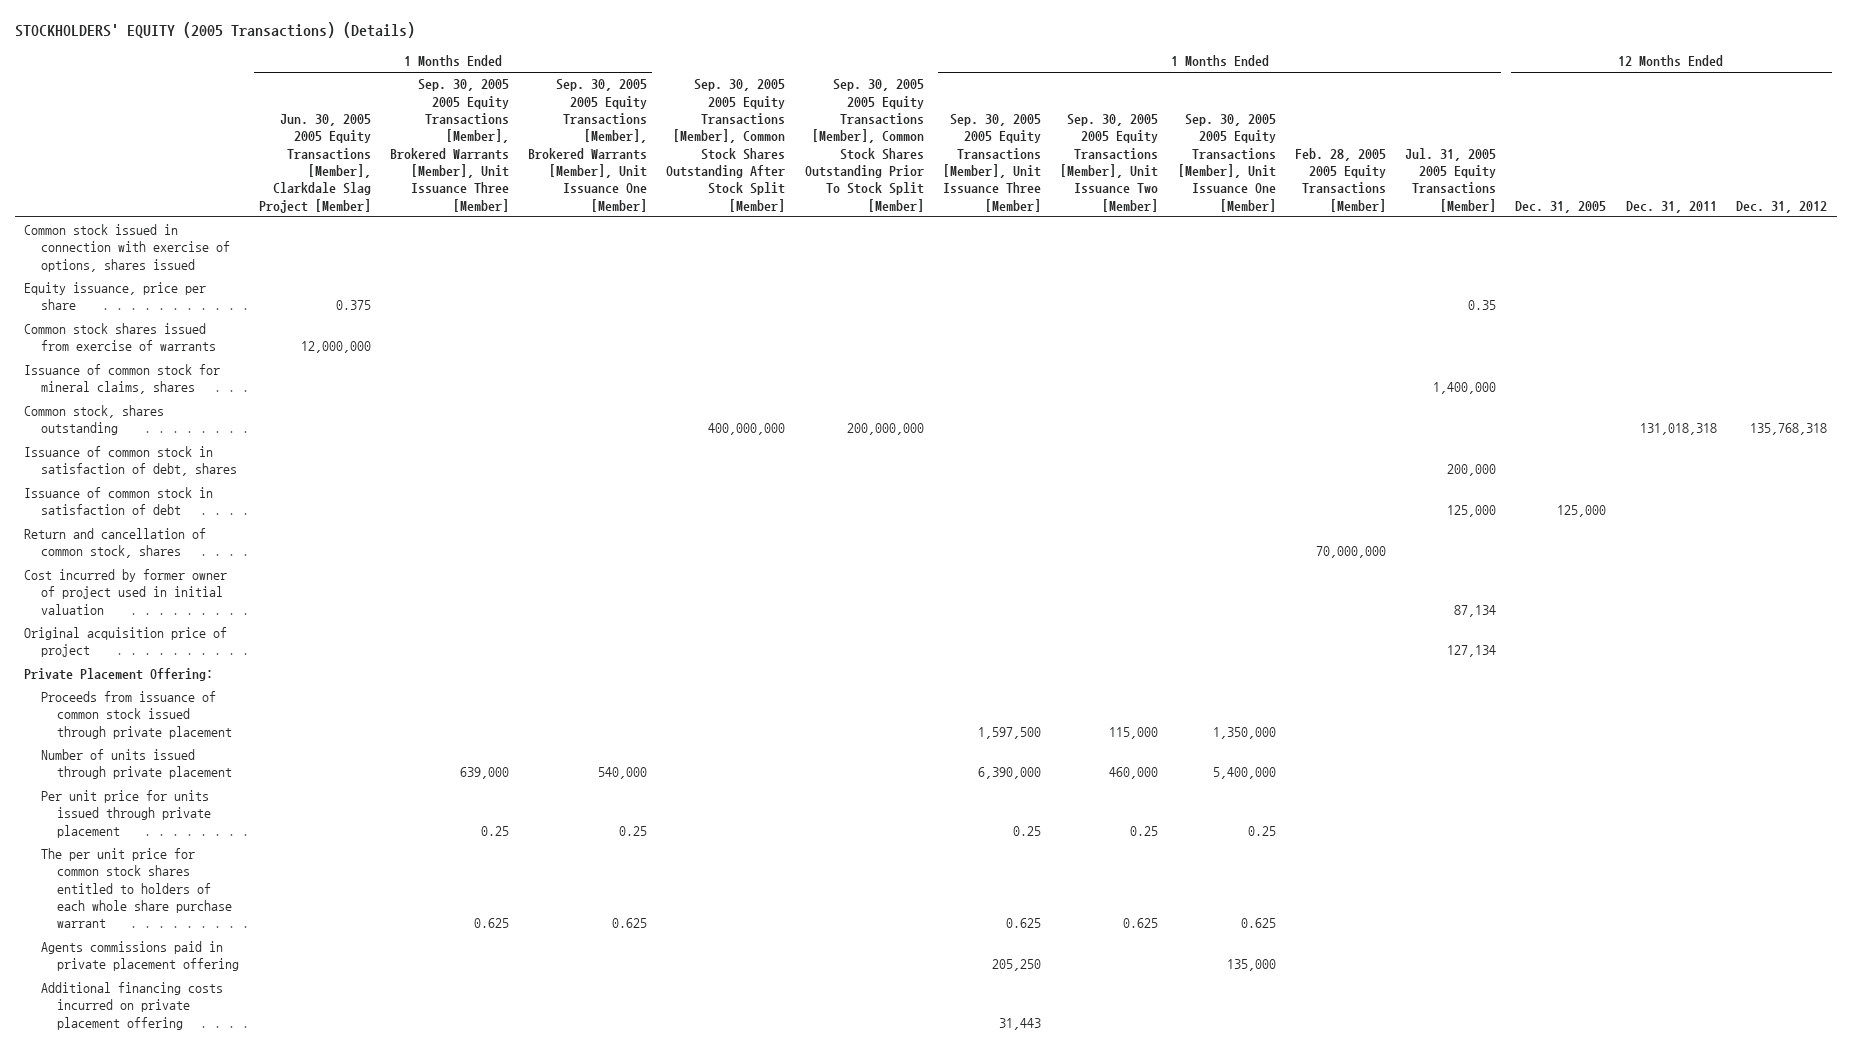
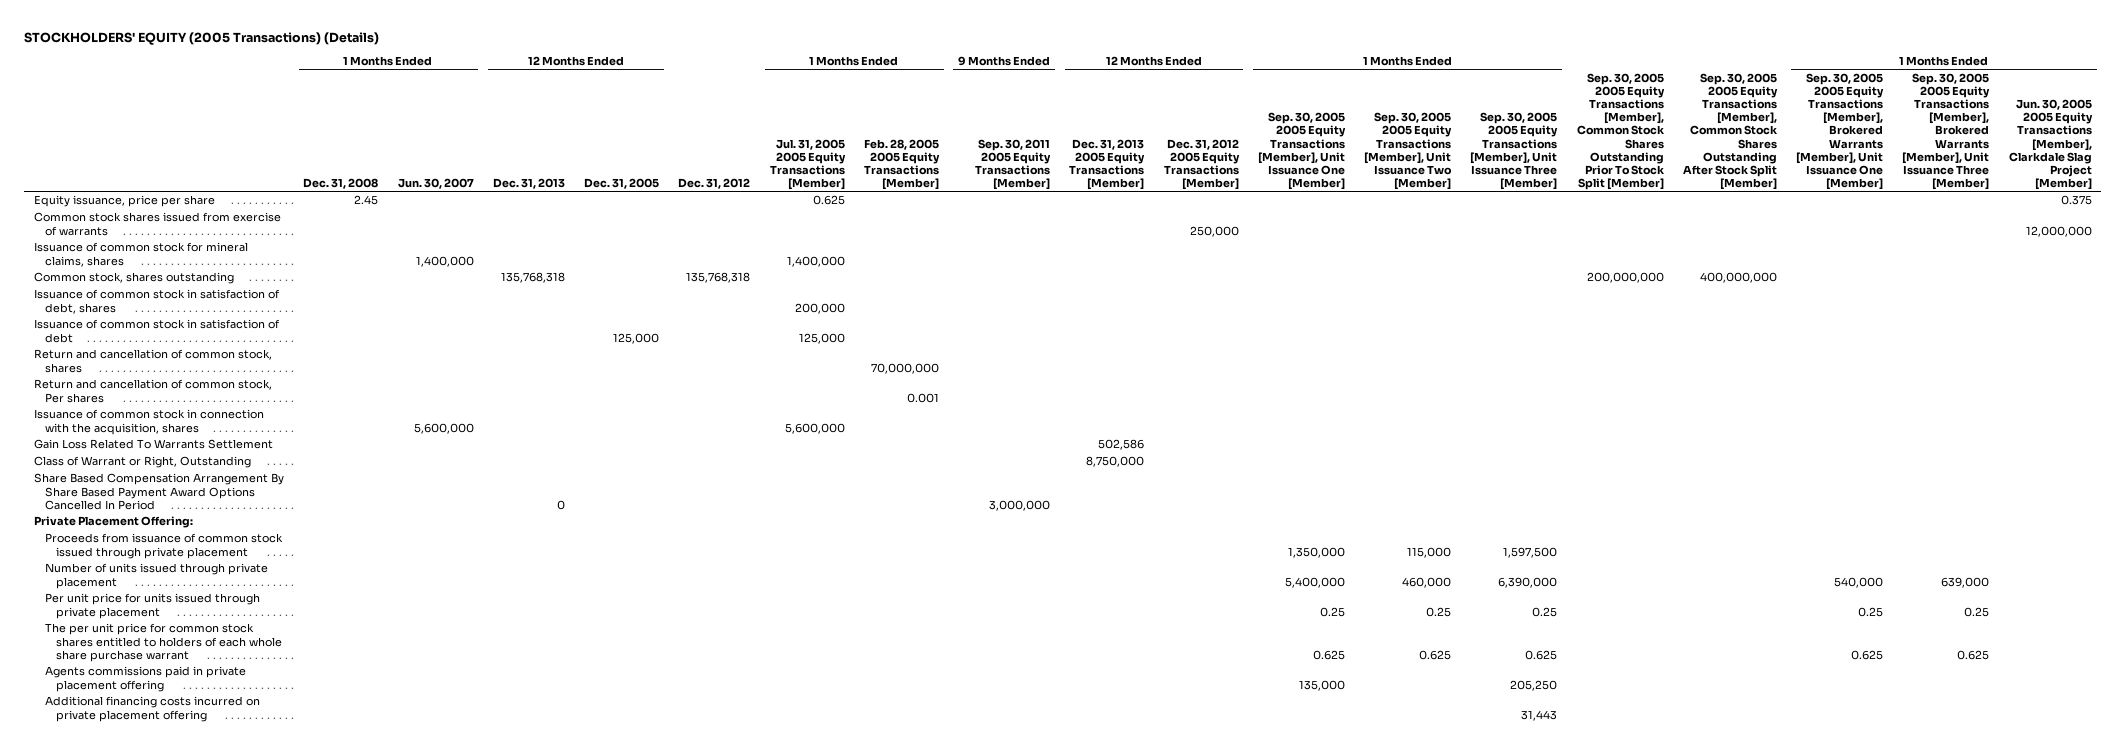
- | 1 Months Ended Jun. 30, 2005 2005 Equity Transactions [Member], Clarkdale Slag Project [Member] | 1 Months Ended Sep. 30, 2005 2005 Equity Transactions [Member], Brokered Warrants [Member], Unit Issuance Three [Member] | 1 Months Ended Sep. 30, 2005 2005 Equity Transactions [Member], Brokered Warrants [Member], Unit Issuance One [Member] | Sep. 30, 2005 2005 Equity Transactions [Member], Common Stock Shares Outstanding After Stock Split [Member] | Sep. 30, 2005 2005 Equity Transactions [Member], Common Stock Shares Outstanding Prior To Stock Split [Member] | 1 Months Ended Sep. 30, 2005 2005 Equity Transactions [Member], Unit Issuance Three [Member] | 1 Months Ended Sep. 30, 2005 2005 Equity Transactions [Member], Unit Issuance Two [Member] | 1 Months Ended Sep. 30, 2005 2005 Equity Transactions [Member], Unit Issuance One [Member] | 1 Months Ended Feb. 28, 2005 2005 Equity Transactions [Member] | 1 Months Ended Jul. 31, 2005 2005 Equity Transactions [Member] | 12 Months Ended Dec. 31, 2005 | 12 Months Ended Dec. 31, 2011 | 12 Months Ended Dec. 31, 2012
+ | 1 Months Ended Dec. 31, 2008 | 1 Months Ended Jun. 30, 2007 | 12 Months Ended Dec. 31, 2013 | 12 Months Ended Dec. 31, 2005 | Dec. 31, 2012 | 1 Months Ended Jul. 31, 2005 2005 Equity Transactions [Member] | 1 Months Ended Feb. 28, 2005 2005 Equity Transactions [Member] | 9 Months Ended Sep. 30, 2011 2005 Equity Transactions [Member] | 12 Months Ended Dec. 31, 2013 2005 Equity Transactions [Member] | 12 Months Ended Dec. 31, 2012 2005 Equity Transactions [Member] | 1 Months Ended Sep. 30, 2005 2005 Equity Transactions [Member], Unit Issuance One [Member] | 1 Months Ended Sep. 30, 2005 2005 Equity Transactions [Member], Unit Issuance Two [Member] | 1 Months Ended Sep. 30, 2005 2005 Equity Transactions [Member], Unit Issuance Three [Member] | Sep. 30, 2005 2005 Equity Transactions [Member], Common Stock Shares Outstanding Prior To Stock Split [Member] | Sep. 30, 2005 2005 Equity Transactions [Member], Common Stock Shares Outstanding After Stock Split [Member] | 1 Months Ended Sep. 30, 2005 2005 Equity Transactions [Member], Brokered Warrants [Member], Unit Issuance One [Member] | 1 Months Ended Sep. 30, 2005 2005 Equity Transactions [Member], Brokered Warrants [Member], Unit Issuance Three [Member] | 1 Months Ended Jun. 30, 2005 2005 Equity Transactions [Member], Clarkdale Slag Project [Member]
- Common stock issued in connection with exercise of options, shares issued
- Equity issuance, price per share | 0.375 | | | | | | | | | 0.35 | | |
+ Equity issuance, price per share | 2.45 | | | | | 0.625 | | | | | | | | | | | | 0.375
- Cost incurred by former owner of project used in initial valuation | | | | | | | | | | 87,134 | | |
- Original acquisition price of project | | | | | | | | | | 127,134 | | |
+ Return and cancellation of common stock, Per shares | | | | | | | 0.001 | | | | | | | | | | |
+ Issuance of common stock in connection with the acquisition, shares | | 5,600,000 | | | | 5,600,000 | | | | | | | | | | | |
+ Gain Loss Related To Warrants Settlement | | | | | | | | | 502,586 | | | | | | | | |
+ Class of Warrant or Right, Outstanding | | | | | | | | | 8,750,000 | | | | | | | | |
+ Share Based Compensation Arrangement By Share Based Payment Award Options Cancelled In Period | | | 0 | | | | | 3,000,000 | | | | | | | | | |

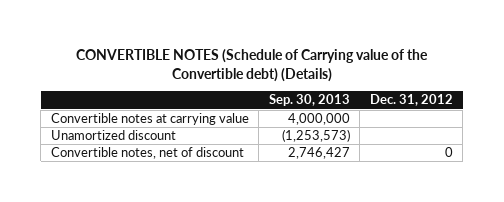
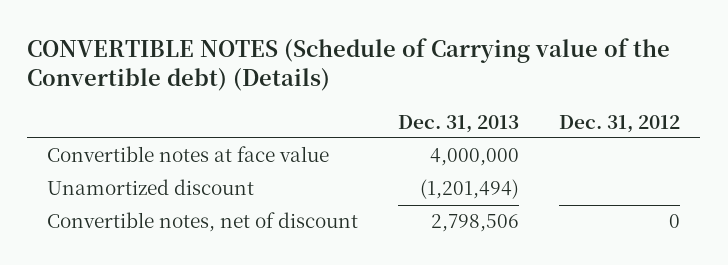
- | Sep. 30, 2013 | Dec. 31, 2012
+ | Dec. 31, 2013 | Dec. 31, 2012
- Convertible notes at carrying value | 4,000,000 |
+ Convertible notes at face value | 4,000,000 |

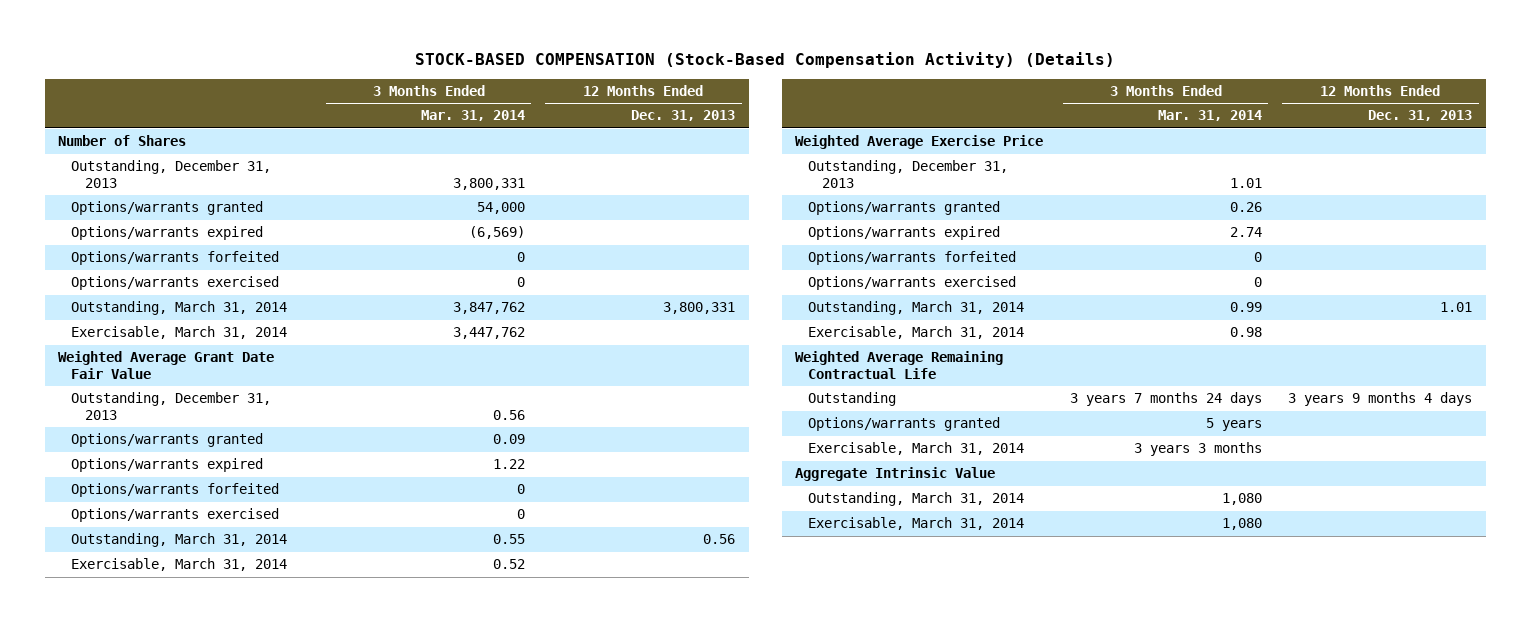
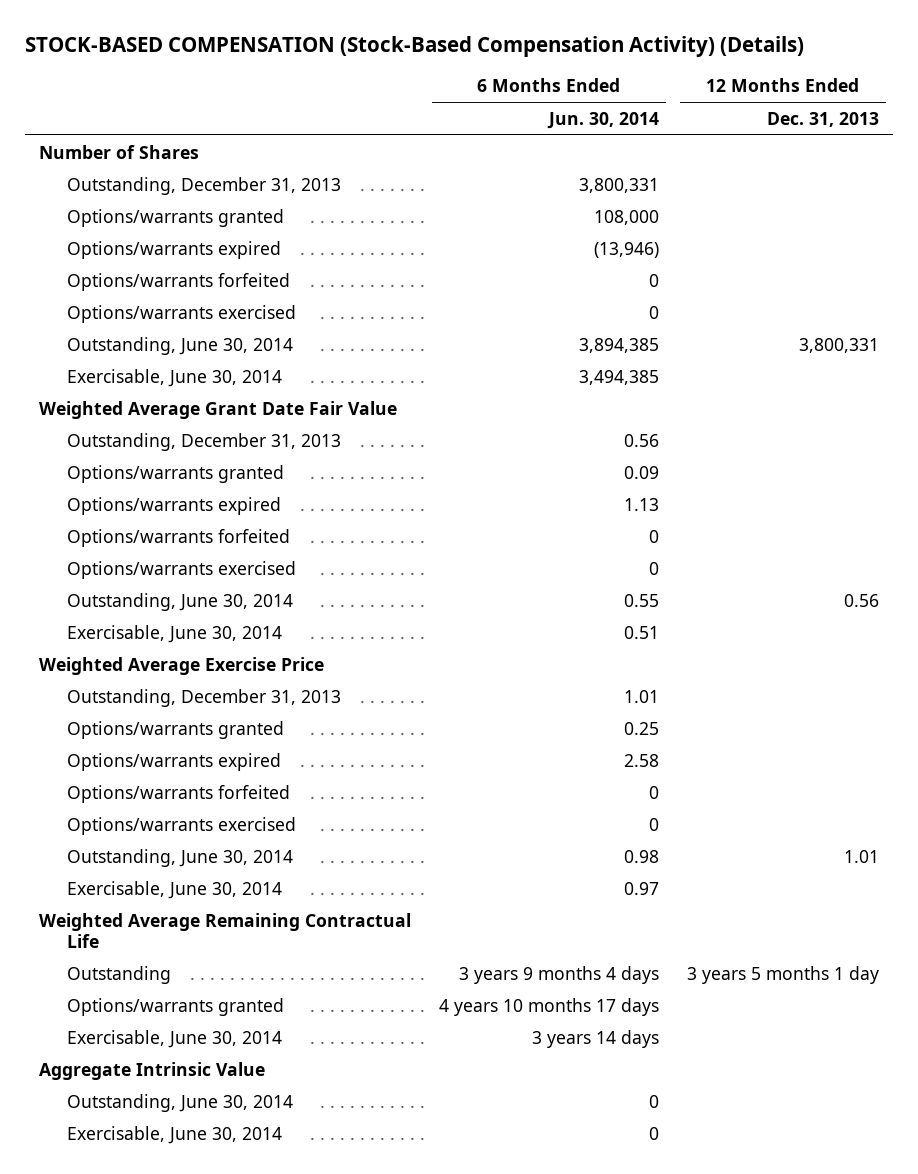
- | 3 Months Ended Mar. 31, 2014 | 12 Months Ended Dec. 31, 2013
+ | 6 Months Ended Jun. 30, 2014 | 12 Months Ended Dec. 31, 2013
- Outstanding, March 31, 2014 | 3,847,762 | 3,800,331
- Exercisable, March 31, 2014 | 3,447,762 |
+ Outstanding, June 30, 2014 | 3,894,385 | 3,800,331
+ Exercisable, June 30, 2014 | 3,494,385 |
- Outstanding, March 31, 2014 | 0.55 | 0.56
- Exercisable, March 31, 2014 | 0.52 |
+ Outstanding, June 30, 2014 | 0.55 | 0.56
+ Exercisable, June 30, 2014 | 0.51 |
- Outstanding, March 31, 2014 | 0.99 | 1.01
- Exercisable, March 31, 2014 | 0.98 |
+ Outstanding, June 30, 2014 | 0.98 | 1.01
+ Exercisable, June 30, 2014 | 0.97 |
- Outstanding | 3 years 7 months 24 days | 3 years 9 months 4 days
+ Outstanding | 3 years 9 months 4 days | 3 years 5 months 1 day
- Exercisable, March 31, 2014 | 3 years 3 months |
+ Exercisable, June 30, 2014 | 3 years 14 days |
- Outstanding, March 31, 2014 | 1,080 |
- Exercisable, March 31, 2014 | 1,080 |
+ Outstanding, June 30, 2014 | 0 |
+ Exercisable, June 30, 2014 | 0 |

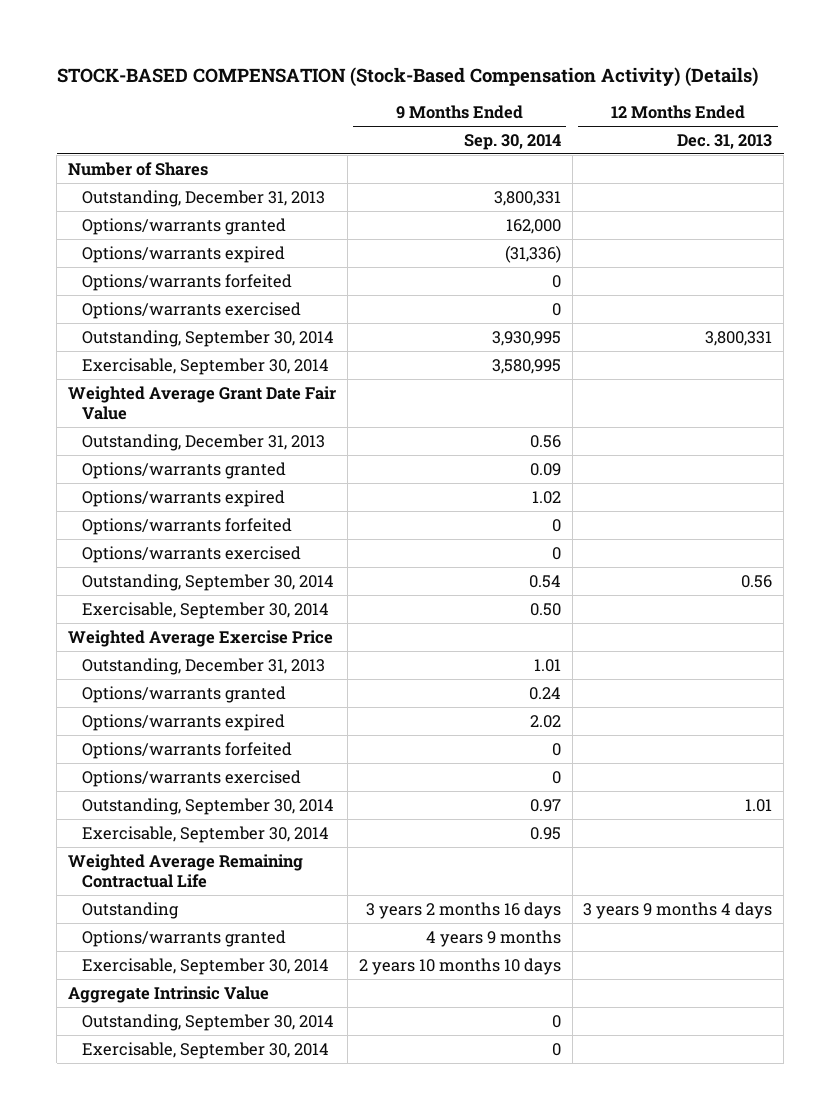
- | 6 Months Ended Jun. 30, 2014 | 12 Months Ended Dec. 31, 2013
+ | 9 Months Ended Sep. 30, 2014 | 12 Months Ended Dec. 31, 2013
- Outstanding, June 30, 2014 | 3,894,385 | 3,800,331
- Exercisable, June 30, 2014 | 3,494,385 |
+ Outstanding, September 30, 2014 | 3,930,995 | 3,800,331
+ Exercisable, September 30, 2014 | 3,580,995 |
- Outstanding, June 30, 2014 | 0.55 | 0.56
- Exercisable, June 30, 2014 | 0.51 |
+ Outstanding, September 30, 2014 | 0.54 | 0.56
+ Exercisable, September 30, 2014 | 0.50 |
- Outstanding, June 30, 2014 | 0.98 | 1.01
- Exercisable, June 30, 2014 | 0.97 |
+ Outstanding, September 30, 2014 | 0.97 | 1.01
+ Exercisable, September 30, 2014 | 0.95 |
- Outstanding | 3 years 9 months 4 days | 3 years 5 months 1 day
+ Outstanding | 3 years 2 months 16 days | 3 years 9 months 4 days
- Exercisable, June 30, 2014 | 3 years 14 days |
+ Exercisable, September 30, 2014 | 2 years 10 months 10 days |
- Outstanding, June 30, 2014 | 0 |
- Exercisable, June 30, 2014 | 0 |
+ Outstanding, September 30, 2014 | 0 |
+ Exercisable, September 30, 2014 | 0 |

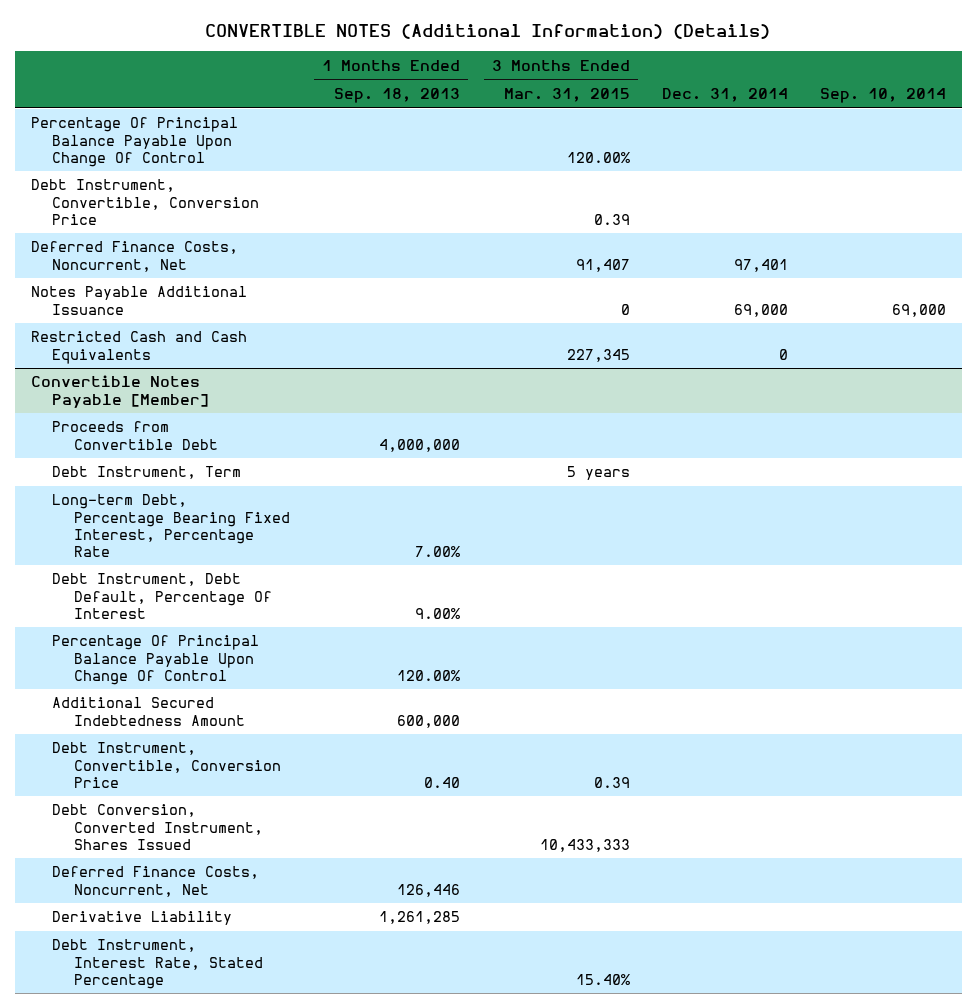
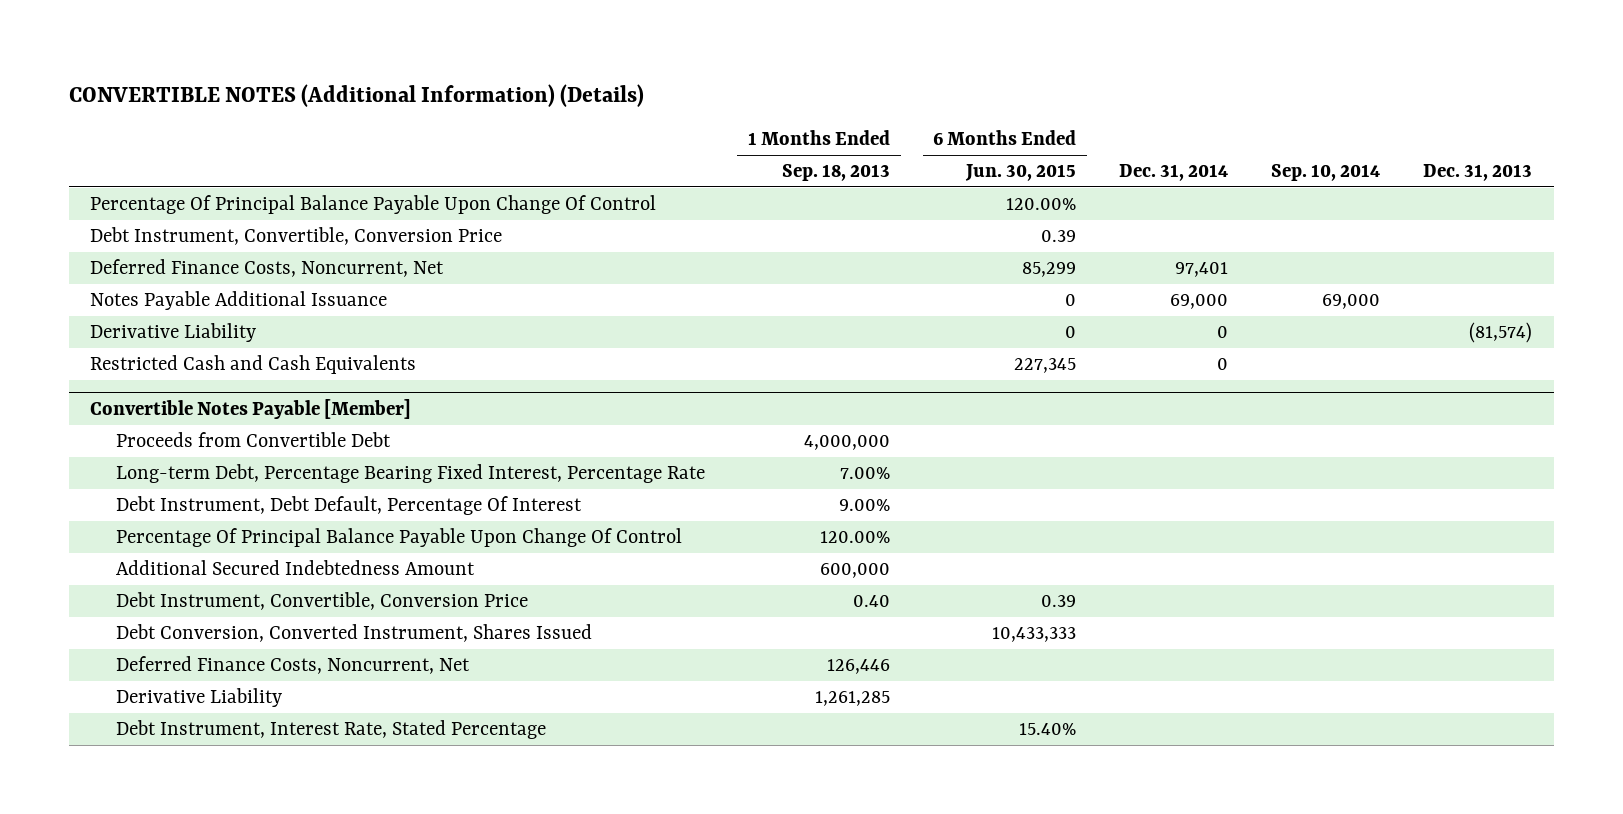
- | 1 Months Ended Sep. 18, 2013 | 3 Months Ended Mar. 31, 2015 | Dec. 31, 2014 | Sep. 10, 2014
+ | 1 Months Ended Sep. 18, 2013 | 6 Months Ended Jun. 30, 2015 | Dec. 31, 2014 | Sep. 10, 2014 | Dec. 31, 2013
+ Derivative Liability | | 0 | 0 | | (81,574)
@ Convertible Notes Payable [Member]
- Debt Instrument, Term | | 5 years | |

